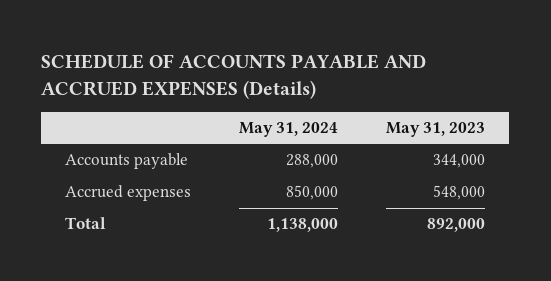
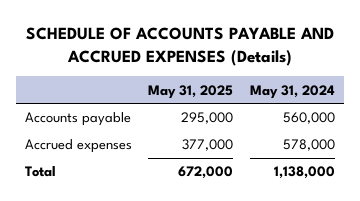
- | May 31, 2024 | May 31, 2023
+ | May 31, 2025 | May 31, 2024
- Accounts payable | 288,000 | 344,000
- Accrued expenses | 850,000 | 548,000
+ Accounts payable | 295,000 | 560,000
+ Accrued expenses | 377,000 | 578,000

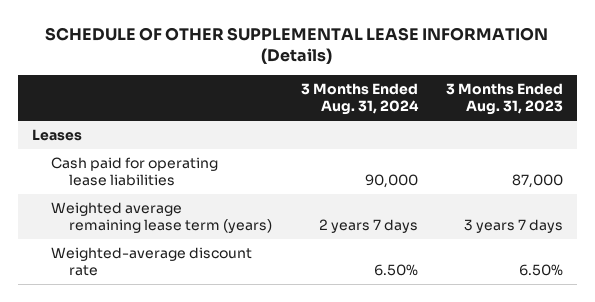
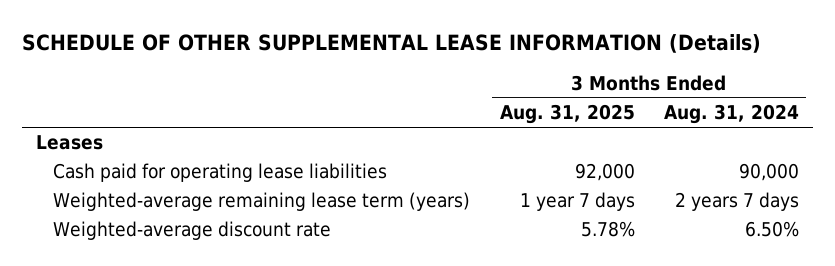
- | 3 Months Ended Aug. 31, 2024 | 3 Months Ended Aug. 31, 2023
+ | 3 Months Ended Aug. 31, 2025 | 3 Months Ended Aug. 31, 2024
- Weighted average remaining lease term (years) | 2 years 7 days | 3 years 7 days
+ Weighted-average remaining lease term (years) | 1 year 7 days | 2 years 7 days

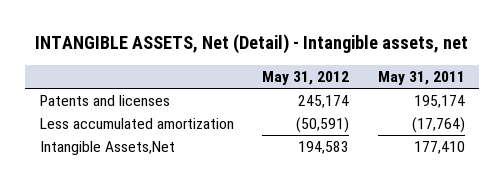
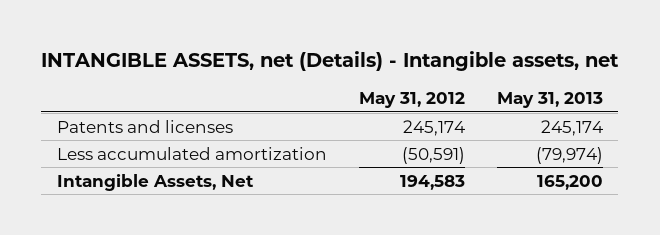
- INTANGIBLE ASSETS, Net (Detail) - Intangible assets, net
+ INTANGIBLE ASSETS, net (Details) - Intangible assets, net
- | May 31, 2012 | May 31, 2011
+ | May 31, 2012 | May 31, 2013
- Intangible Assets,Net | 194,583 | 177,410
+ Intangible Assets, Net | 194,583 | 165,200

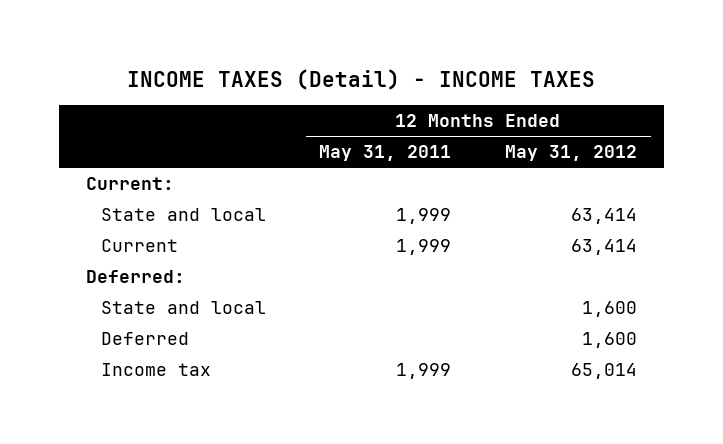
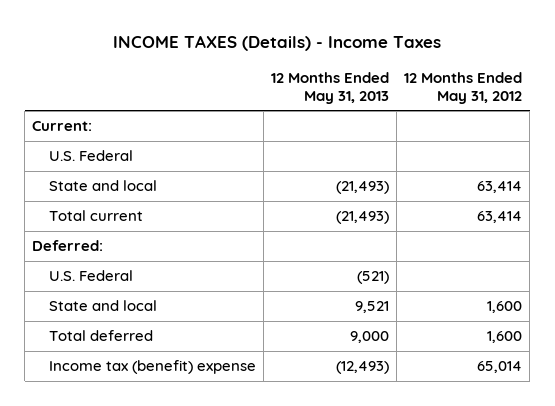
- INCOME TAXES (Detail) - INCOME TAXES
+ INCOME TAXES (Details) - Income Taxes
- | 12 Months Ended May 31, 2011 | 12 Months Ended May 31, 2012
+ | 12 Months Ended May 31, 2013 | 12 Months Ended May 31, 2012
+ U.S. Federal
- Current | 1,999 | 63,414
+ Total current | (21,493) | 63,414
+ U.S. Federal | (521) |
- Deferred | | 1,600
- Income tax | 1,999 | 65,014
+ Total deferred | 9,000 | 1,600
+ Income tax (benefit) expense | (12,493) | 65,014

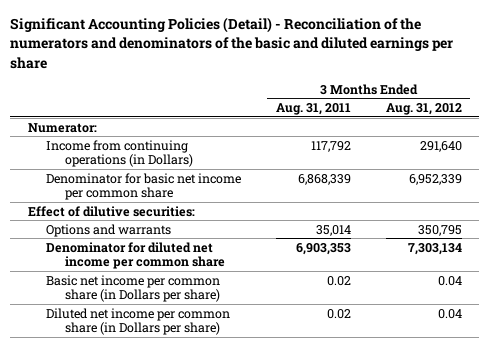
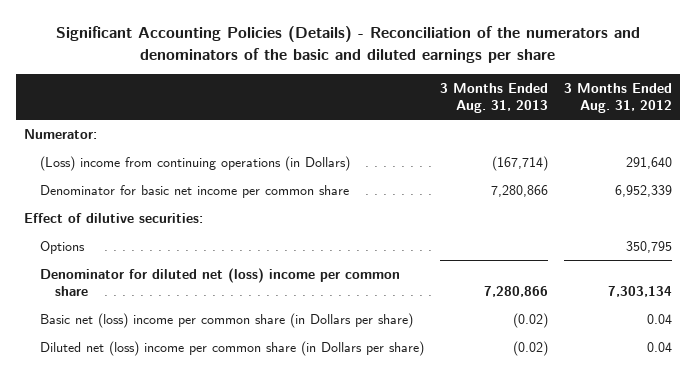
- Significant Accounting Policies (Detail) - Reconciliation of the numerators and denominators of the basic and diluted earnings per share
+ Significant Accounting Policies (Details) - Reconciliation of the numerators and denominators of the basic and diluted earnings per share
- | 3 Months Ended Aug. 31, 2011 | 3 Months Ended Aug. 31, 2012
+ | 3 Months Ended Aug. 31, 2013 | 3 Months Ended Aug. 31, 2012
- Income from continuing operations (in Dollars) | 117,792 | 291,640
+ (Loss) income from continuing operations (in Dollars) | (167,714) | 291,640
- Options and warrants | 35,014 | 350,795
- Denominator for diluted net income per common share | 6,903,353 | 7,303,134
- Basic net income per common share (in Dollars per share) | 0.02 | 0.04
- Diluted net income per common share (in Dollars per share) | 0.02 | 0.04
+ Options | | 350,795
+ Denominator for diluted net (loss) income per common share | 7,280,866 | 7,303,134
+ Basic net (loss) income per common share (in Dollars per share) | (0.02) | 0.04
+ Diluted net (loss) income per common share (in Dollars per share) | (0.02) | 0.04

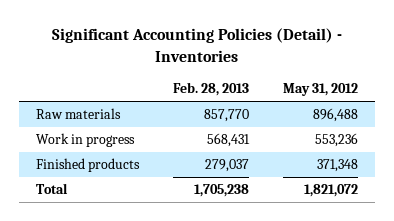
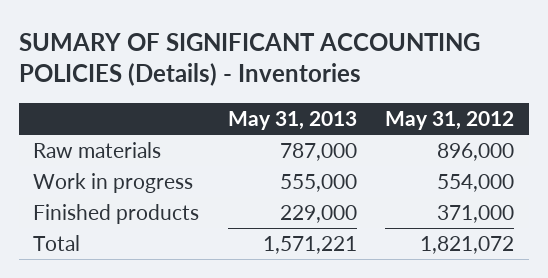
- Significant Accounting Policies (Detail) - Inventories
+ SUMARY OF SIGNIFICANT ACCOUNTING POLICIES (Details) - Inventories
- | Feb. 28, 2013 | May 31, 2012
+ | May 31, 2013 | May 31, 2012
- Raw materials | 857,770 | 896,488
- Work in progress | 568,431 | 553,236
- Finished products | 279,037 | 371,348
+ Raw materials | 787,000 | 896,000
+ Work in progress | 555,000 | 554,000
+ Finished products | 229,000 | 371,000

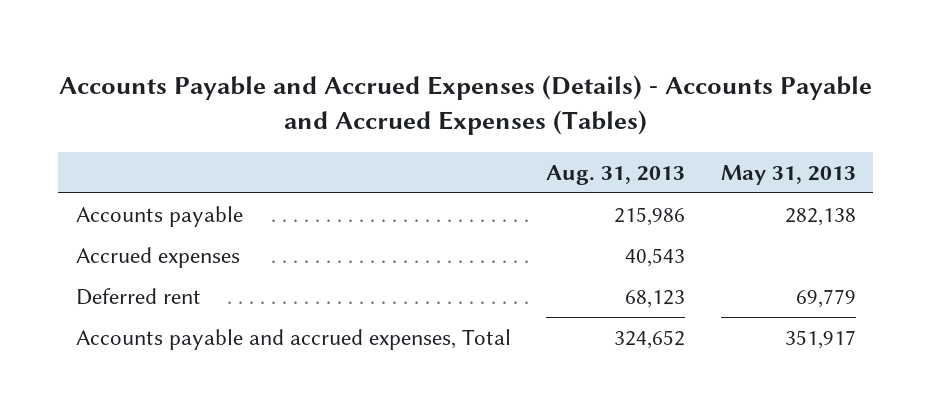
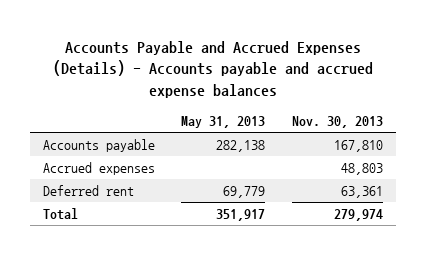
- Accounts Payable and Accrued Expenses (Details) - Accounts Payable and Accrued Expenses (Tables)
+ Accounts Payable and Accrued Expenses (Details) - Accounts payable and accrued expense balances
- | Aug. 31, 2013 | May 31, 2013
+ | May 31, 2013 | Nov. 30, 2013
- Accounts payable and accrued expenses, Total | 324,652 | 351,917
+ Total | 351,917 | 279,974

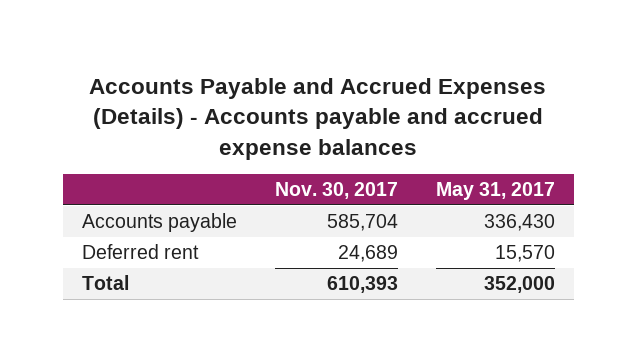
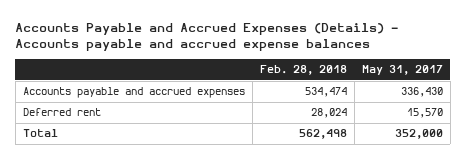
- | Nov. 30, 2017 | May 31, 2017
+ | Feb. 28, 2018 | May 31, 2017
- Accounts payable | 585,704 | 336,430
+ Accounts payable and accrued expenses | 534,474 | 336,430

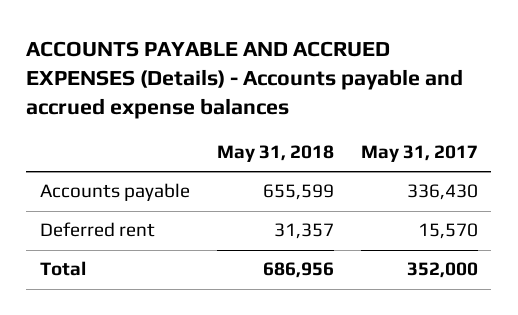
- Accounts Payable and Accrued Expenses (Details) - Accounts payable and accrued expense balances
+ ACCOUNTS PAYABLE AND ACCRUED EXPENSES (Details) - Accounts payable and accrued expense balances
- | Feb. 28, 2018 | May 31, 2017
+ | May 31, 2018 | May 31, 2017
- Accounts payable and accrued expenses | 534,474 | 336,430
+ Accounts payable | 655,599 | 336,430

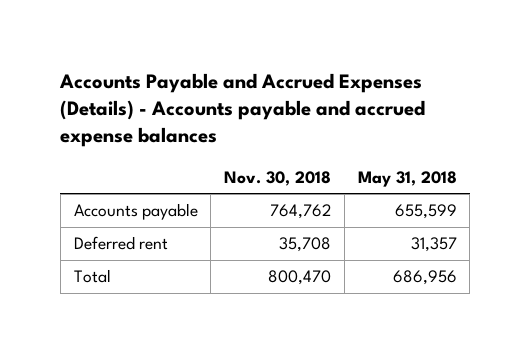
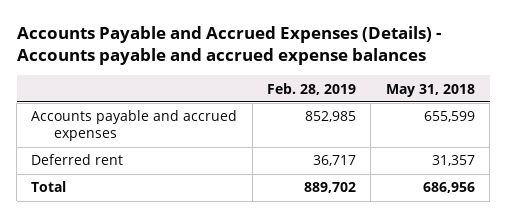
- | Nov. 30, 2018 | May 31, 2018
+ | Feb. 28, 2019 | May 31, 2018
- Accounts payable | 764,762 | 655,599
+ Accounts payable and accrued expenses | 852,985 | 655,599

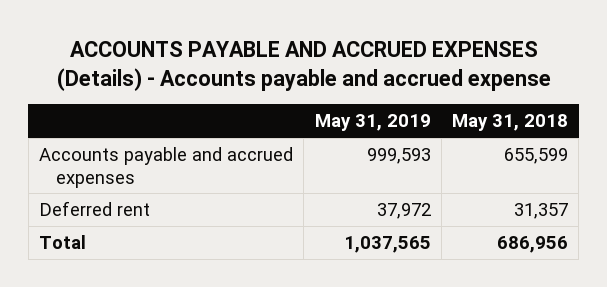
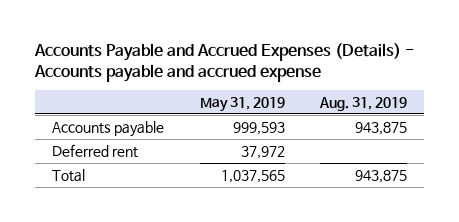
- ACCOUNTS PAYABLE AND ACCRUED EXPENSES (Details) - Accounts payable and accrued expense
+ Accounts Payable and Accrued Expenses (Details) - Accounts payable and accrued expense
- | May 31, 2019 | May 31, 2018
+ | May 31, 2019 | Aug. 31, 2019
- Accounts payable and accrued expenses | 999,593 | 655,599
+ Accounts payable | 999,593 | 943,875

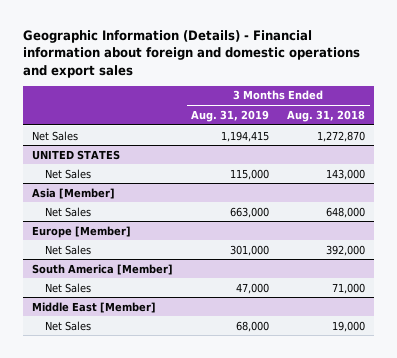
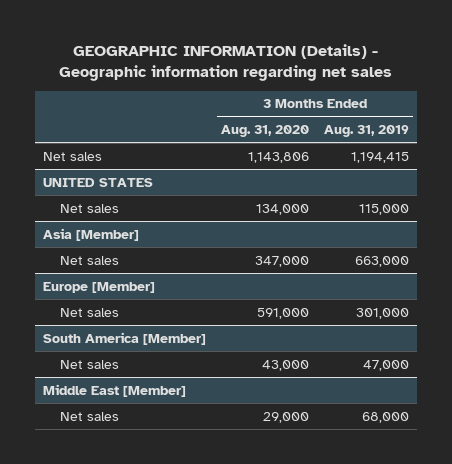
- Geographic Information (Details) - Financial information about foreign and domestic operations and export sales
+ GEOGRAPHIC INFORMATION (Details) - Geographic information regarding net sales
- | 3 Months Ended Aug. 31, 2019 | 3 Months Ended Aug. 31, 2018
+ | 3 Months Ended Aug. 31, 2020 | 3 Months Ended Aug. 31, 2019
- Net Sales | 1,194,415 | 1,272,870
+ Net sales | 1,143,806 | 1,194,415
@ UNITED STATES
- Net Sales | 115,000 | 143,000
+ Net sales | 134,000 | 115,000
@ Asia [Member]
- Net Sales | 663,000 | 648,000
+ Net sales | 347,000 | 663,000
@ Europe [Member]
- Net Sales | 301,000 | 392,000
+ Net sales | 591,000 | 301,000
@ South America [Member]
- Net Sales | 47,000 | 71,000
+ Net sales | 43,000 | 47,000
@ Middle East [Member]
- Net Sales | 68,000 | 19,000
+ Net sales | 29,000 | 68,000

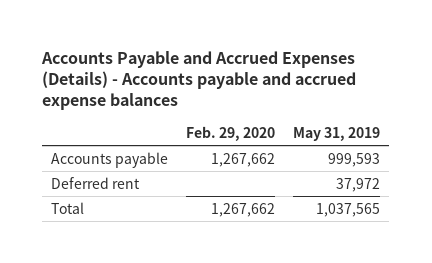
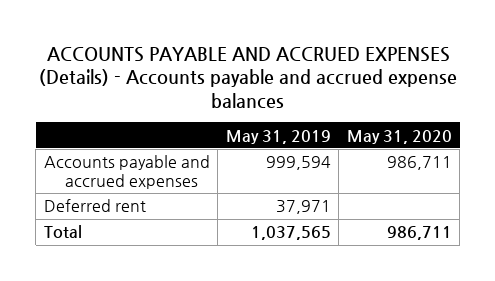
- Accounts Payable and Accrued Expenses (Details) - Accounts payable and accrued expense balances
+ ACCOUNTS PAYABLE AND ACCRUED EXPENSES (Details) - Accounts payable and accrued expense balances
- | Feb. 29, 2020 | May 31, 2019
+ | May 31, 2019 | May 31, 2020
- Accounts payable | 1,267,662 | 999,593
- Deferred rent | | 37,972
+ Accounts payable and accrued expenses | 999,594 | 986,711
+ Deferred rent | 37,971 |

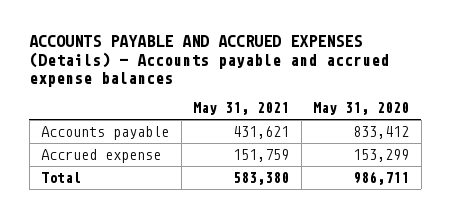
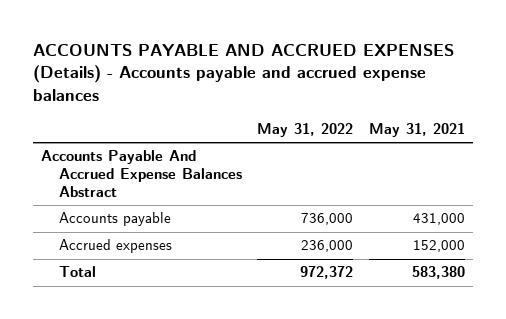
- | May 31, 2021 | May 31, 2020
+ | May 31, 2022 | May 31, 2021
- Accounts payable | 431,621 | 833,412
- Accrued expense | 151,759 | 153,299
+ Accounts Payable And Accrued Expense Balances Abstract
+ Accounts payable | 736,000 | 431,000
+ Accrued expenses | 236,000 | 152,000

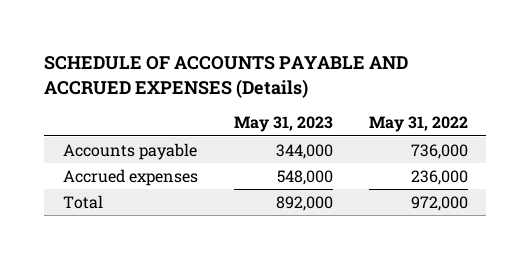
- ACCOUNTS PAYABLE AND ACCRUED EXPENSES (Details) - Accounts payable and accrued expense balances
+ SCHEDULE OF ACCOUNTS PAYABLE AND ACCRUED EXPENSES (Details)
- | May 31, 2022 | May 31, 2021
+ | May 31, 2023 | May 31, 2022
- Accounts Payable And Accrued Expense Balances Abstract
- Total | 972,372 | 583,380
+ Total | 892,000 | 972,000

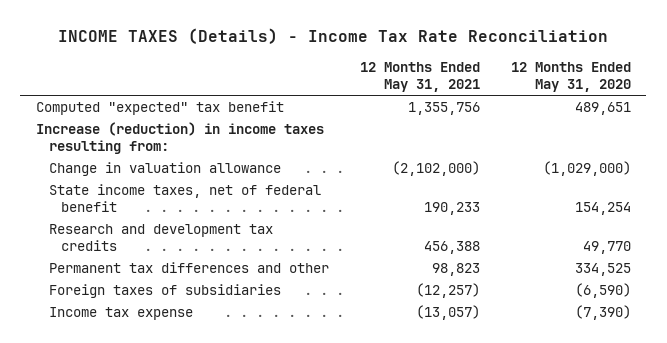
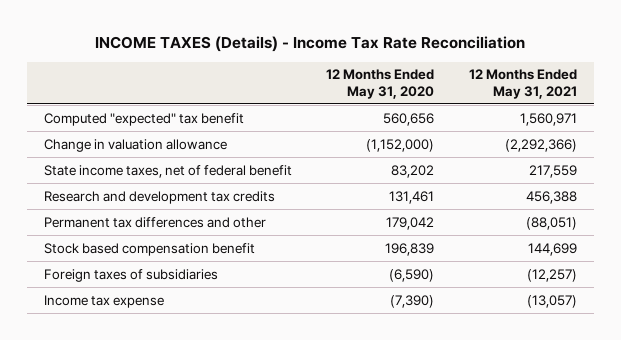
- | 12 Months Ended May 31, 2021 | 12 Months Ended May 31, 2020
+ | 12 Months Ended May 31, 2020 | 12 Months Ended May 31, 2021
- Computed "expected" tax benefit | 1,355,756 | 489,651
- Increase (reduction) in income taxes resulting from:
- Change in valuation allowance | (2,102,000) | (1,029,000)
- State income taxes, net of federal benefit | 190,233 | 154,254
- Research and development tax credits | 456,388 | 49,770
- Permanent tax differences and other | 98,823 | 334,525
+ Computed "expected" tax benefit | 560,656 | 1,560,971
+ Change in valuation allowance | (1,152,000) | (2,292,366)
+ State income taxes, net of federal benefit | 83,202 | 217,559
+ Research and development tax credits | 131,461 | 456,388
+ Permanent tax differences and other | 179,042 | (88,051)
+ Stock based compensation benefit | 196,839 | 144,699

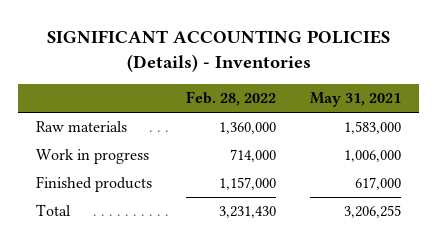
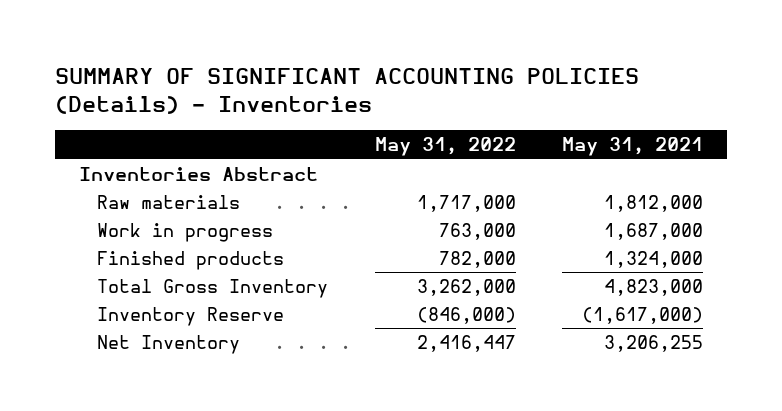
- SIGNIFICANT ACCOUNTING POLICIES (Details) - Inventories
+ SUMMARY OF SIGNIFICANT ACCOUNTING POLICIES (Details) - Inventories
- | Feb. 28, 2022 | May 31, 2021
+ | May 31, 2022 | May 31, 2021
- Raw materials | 1,360,000 | 1,583,000
- Work in progress | 714,000 | 1,006,000
- Finished products | 1,157,000 | 617,000
- Total | 3,231,430 | 3,206,255
+ Inventories Abstract
+ Raw materials | 1,717,000 | 1,812,000
+ Work in progress | 763,000 | 1,687,000
+ Finished products | 782,000 | 1,324,000
+ Total Gross Inventory | 3,262,000 | 4,823,000
+ Inventory Reserve | (846,000) | (1,617,000)
+ Net Inventory | 2,416,447 | 3,206,255

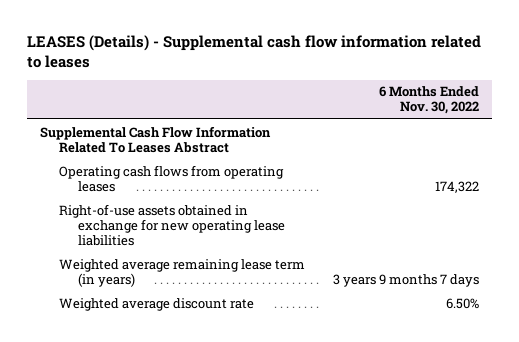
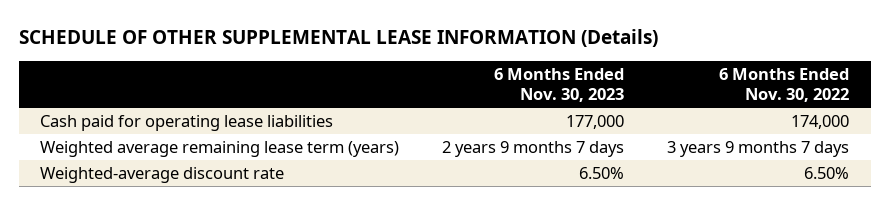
- LEASES (Details) - Supplemental cash flow information related to leases
+ SCHEDULE OF OTHER SUPPLEMENTAL LEASE INFORMATION (Details)
- | 6 Months Ended Nov. 30, 2022
+ | 6 Months Ended Nov. 30, 2023 | 6 Months Ended Nov. 30, 2022
- Supplemental Cash Flow Information Related To Leases Abstract
- Operating cash flows from operating leases | 174,322
- Right-of-use assets obtained in exchange for new operating lease liabilities
- Weighted average remaining lease term (in years) | 3 years 9 months 7 days
- Weighted average discount rate | 6.50%
+ Cash paid for operating lease liabilities | 177,000 | 174,000
+ Weighted average remaining lease term (years) | 2 years 9 months 7 days | 3 years 9 months 7 days
+ Weighted-average discount rate | 6.50% | 6.50%

